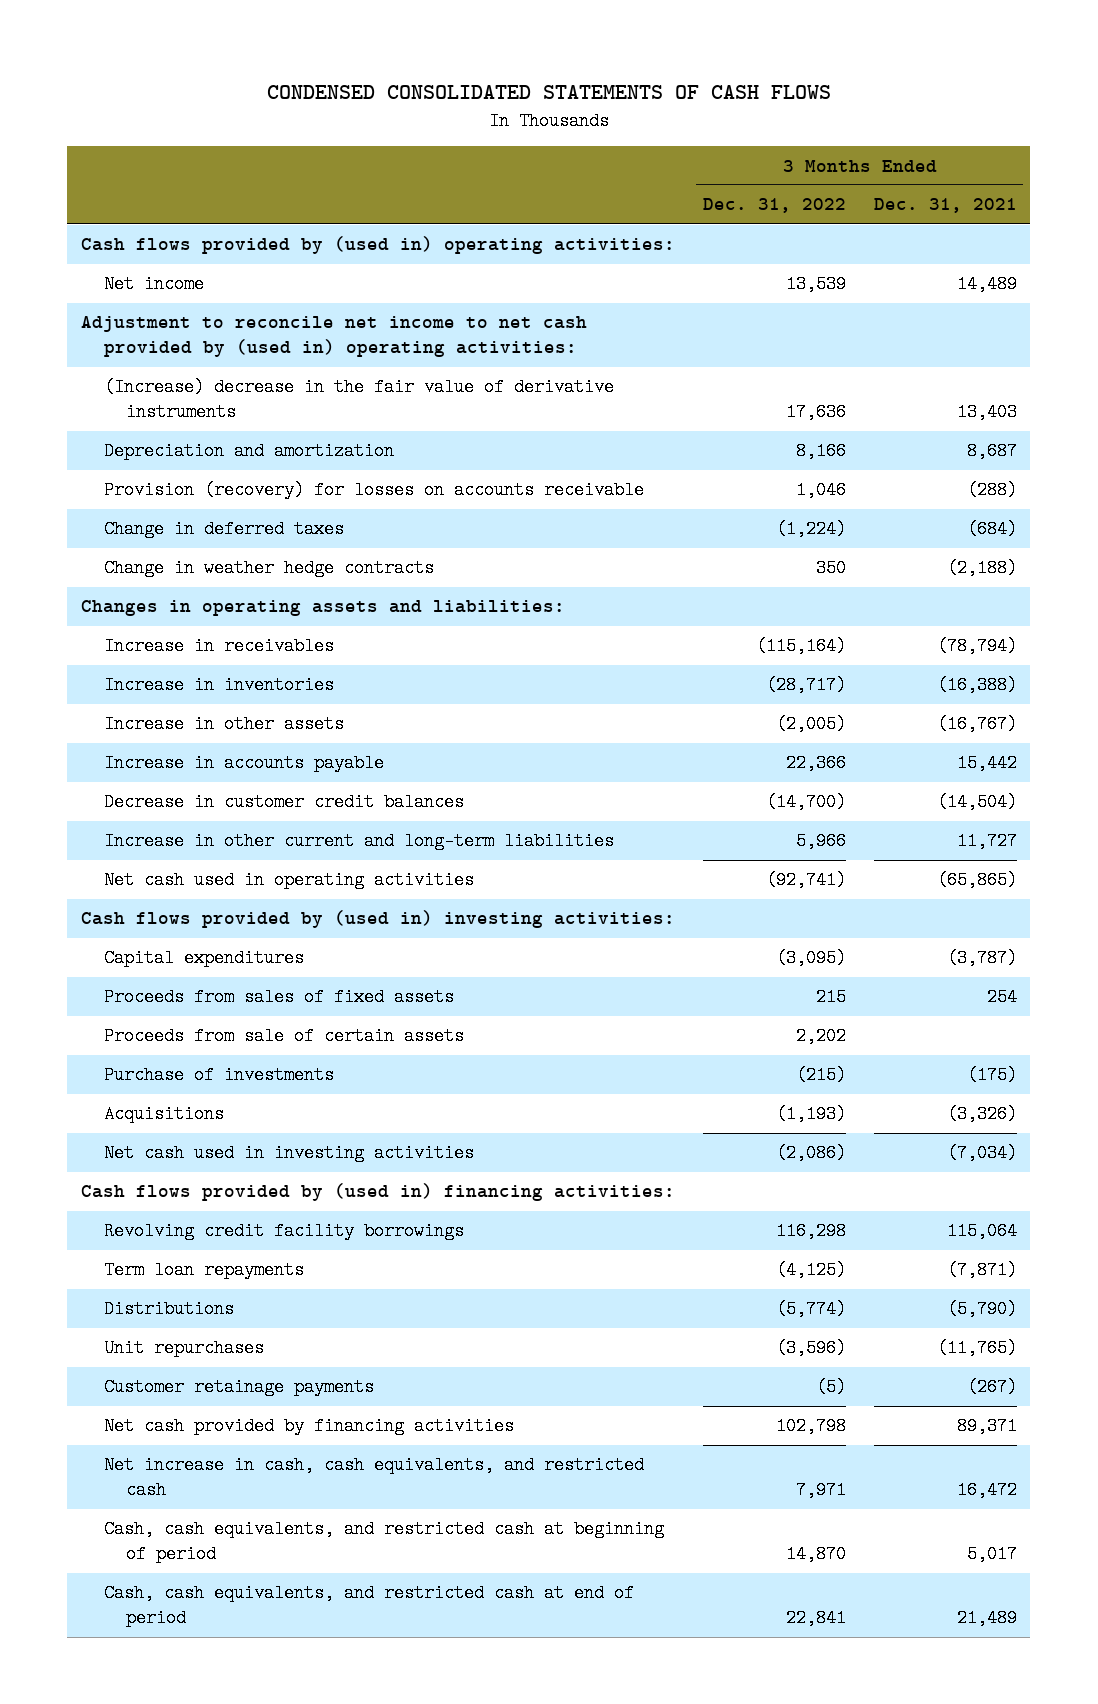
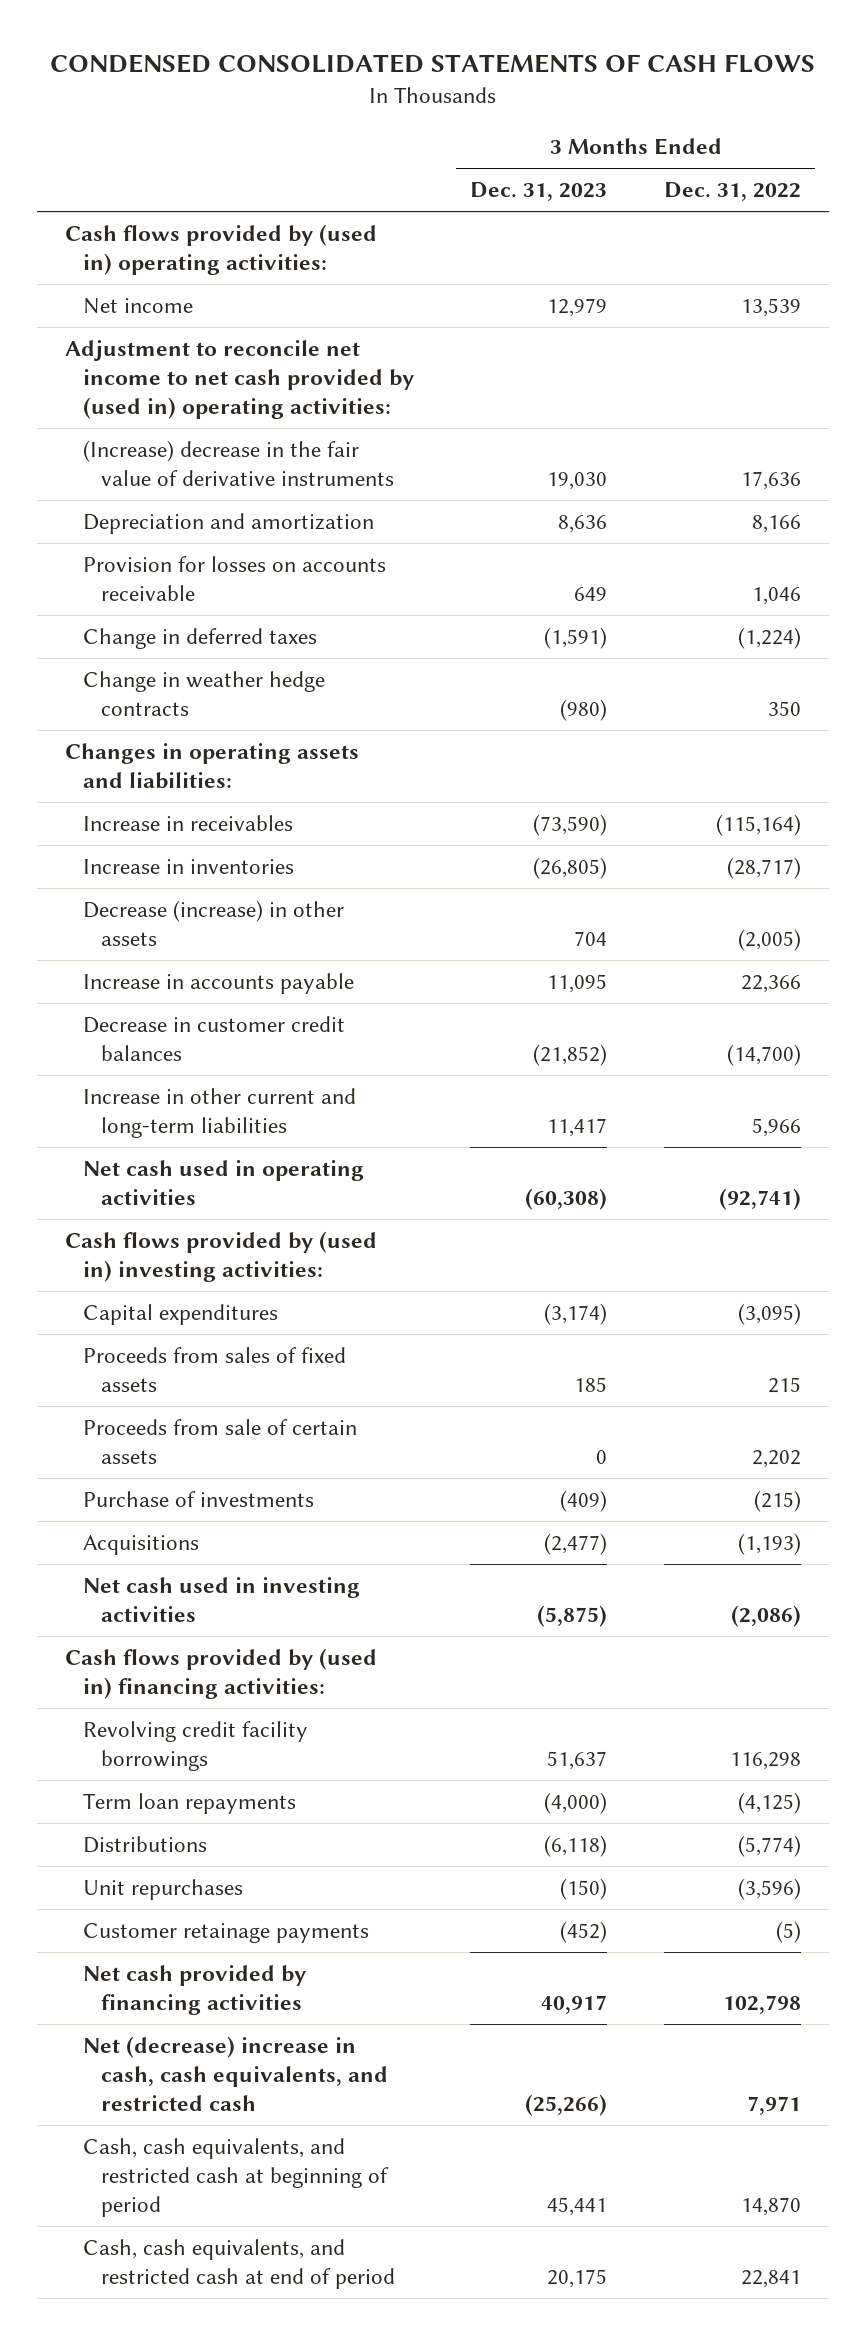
- | 3 Months Ended Dec. 31, 2022 | 3 Months Ended Dec. 31, 2021
+ | 3 Months Ended Dec. 31, 2023 | 3 Months Ended Dec. 31, 2022
- Provision (recovery) for losses on accounts receivable | 1,046 | (288)
+ Provision for losses on accounts receivable | 649 | 1,046
- Increase in other assets | (2,005) | (16,767)
+ Decrease (increase) in other assets | 704 | (2,005)
- Net increase in cash, cash equivalents, and restricted cash | 7,971 | 16,472
+ Net (decrease) increase in cash, cash equivalents, and restricted cash | (25,266) | 7,971

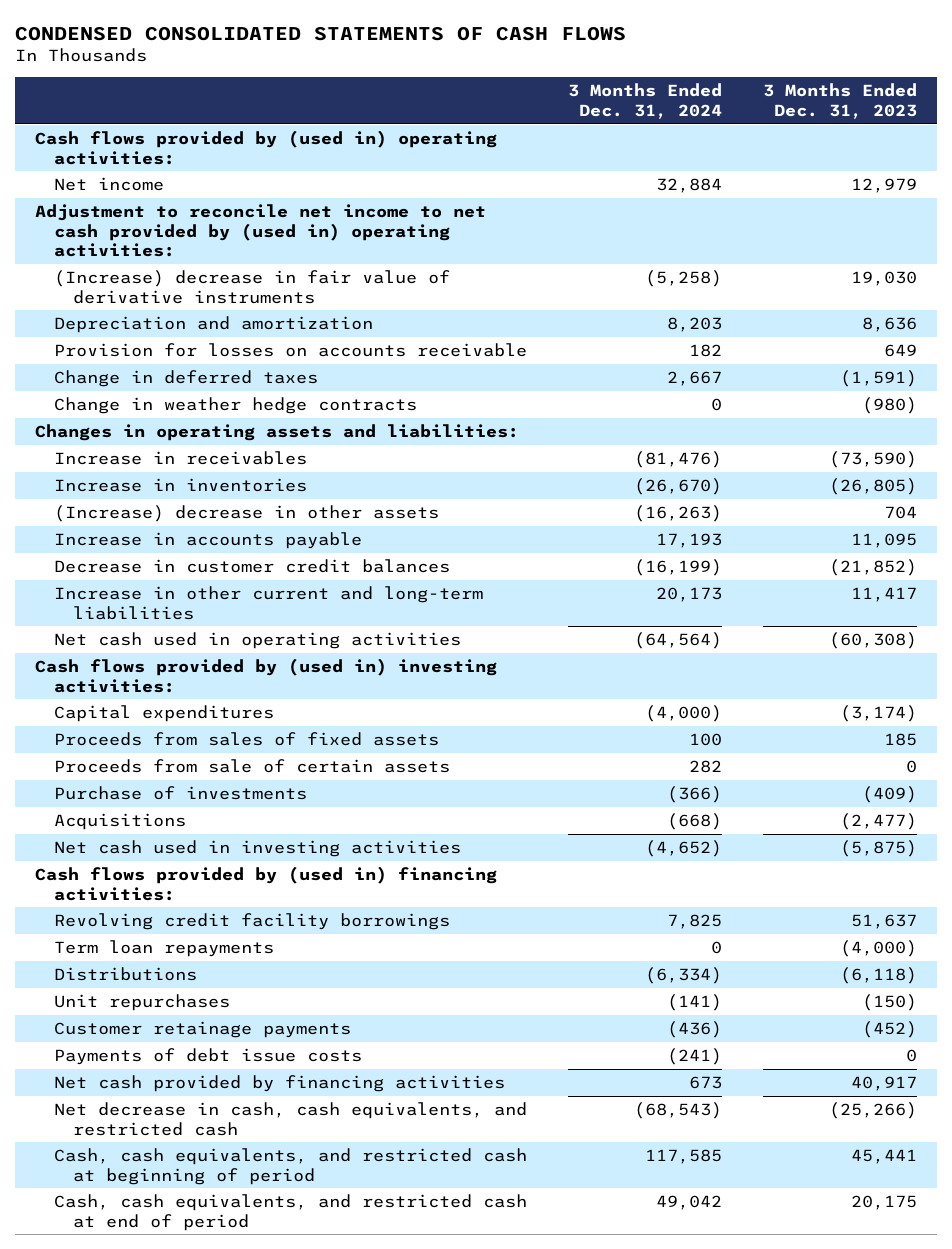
- | 3 Months Ended Dec. 31, 2023 | 3 Months Ended Dec. 31, 2022
+ | 3 Months Ended Dec. 31, 2024 | 3 Months Ended Dec. 31, 2023
- (Increase) decrease in the fair value of derivative instruments | 19,030 | 17,636
+ (Increase) decrease in fair value of derivative instruments | (5,258) | 19,030
- Decrease (increase) in other assets | 704 | (2,005)
+ (Increase) decrease in other assets | (16,263) | 704
+ Payments of debt issue costs | (241) | 0
- Net (decrease) increase in cash, cash equivalents, and restricted cash | (25,266) | 7,971
+ Net decrease in cash, cash equivalents, and restricted cash | (68,543) | (25,266)

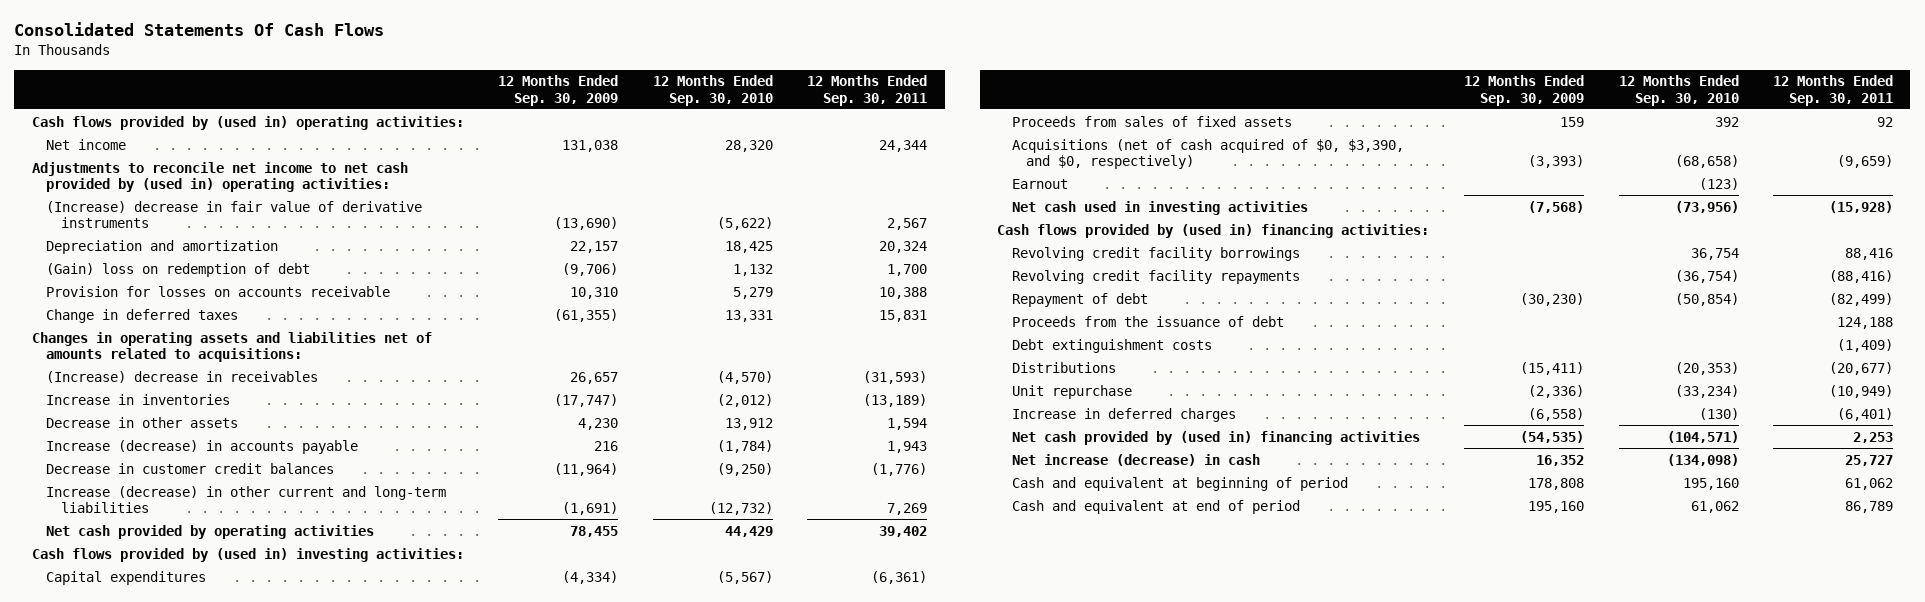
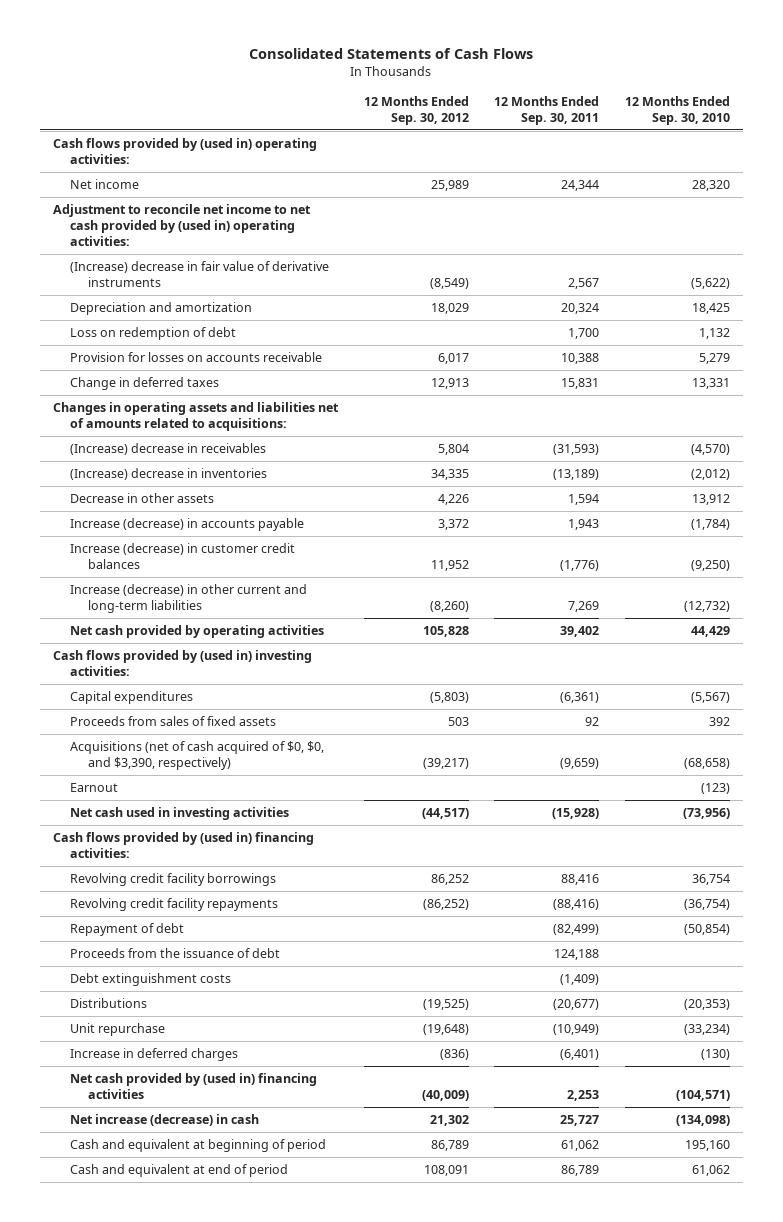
- Consolidated Statements Of Cash Flows
+ Consolidated Statements of Cash Flows
- | 12 Months Ended Sep. 30, 2009 | 12 Months Ended Sep. 30, 2010 | 12 Months Ended Sep. 30, 2011
+ | 12 Months Ended Sep. 30, 2012 | 12 Months Ended Sep. 30, 2011 | 12 Months Ended Sep. 30, 2010
- Adjustments to reconcile net income to net cash provided by (used in) operating activities:
+ Adjustment to reconcile net income to net cash provided by (used in) operating activities:
- (Gain) loss on redemption of debt | (9,706) | 1,132 | 1,700
+ Loss on redemption of debt | | 1,700 | 1,132
- Increase in inventories | (17,747) | (2,012) | (13,189)
+ (Increase) decrease in inventories | 34,335 | (13,189) | (2,012)
- Decrease in customer credit balances | (11,964) | (9,250) | (1,776)
+ Increase (decrease) in customer credit balances | 11,952 | (1,776) | (9,250)
- Acquisitions (net of cash acquired of $0, $3,390, and $0, respectively) | (3,393) | (68,658) | (9,659)
+ Acquisitions (net of cash acquired of $0, $0, and $3,390, respectively) | (39,217) | (9,659) | (68,658)

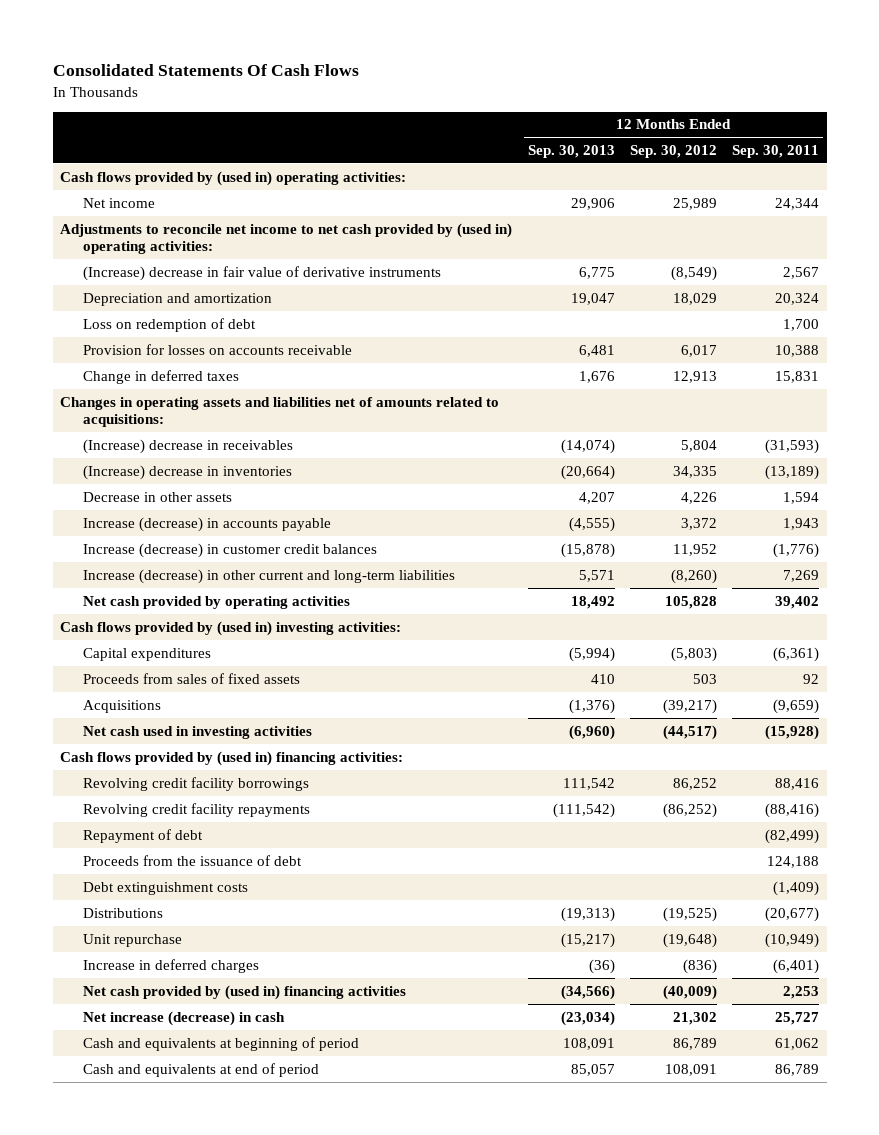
- Consolidated Statements of Cash Flows
+ Consolidated Statements Of Cash Flows
- | 12 Months Ended Sep. 30, 2012 | 12 Months Ended Sep. 30, 2011 | 12 Months Ended Sep. 30, 2010
+ | 12 Months Ended Sep. 30, 2013 | 12 Months Ended Sep. 30, 2012 | 12 Months Ended Sep. 30, 2011
- Adjustment to reconcile net income to net cash provided by (used in) operating activities:
+ Adjustments to reconcile net income to net cash provided by (used in) operating activities:
- Acquisitions (net of cash acquired of $0, $0, and $3,390, respectively) | (39,217) | (9,659) | (68,658)
- Earnout | | | (123)
+ Acquisitions | (1,376) | (39,217) | (9,659)
- Cash and equivalent at beginning of period | 86,789 | 61,062 | 195,160
- Cash and equivalent at end of period | 108,091 | 86,789 | 61,062
+ Cash and equivalents at beginning of period | 108,091 | 86,789 | 61,062
+ Cash and equivalents at end of period | 85,057 | 108,091 | 86,789

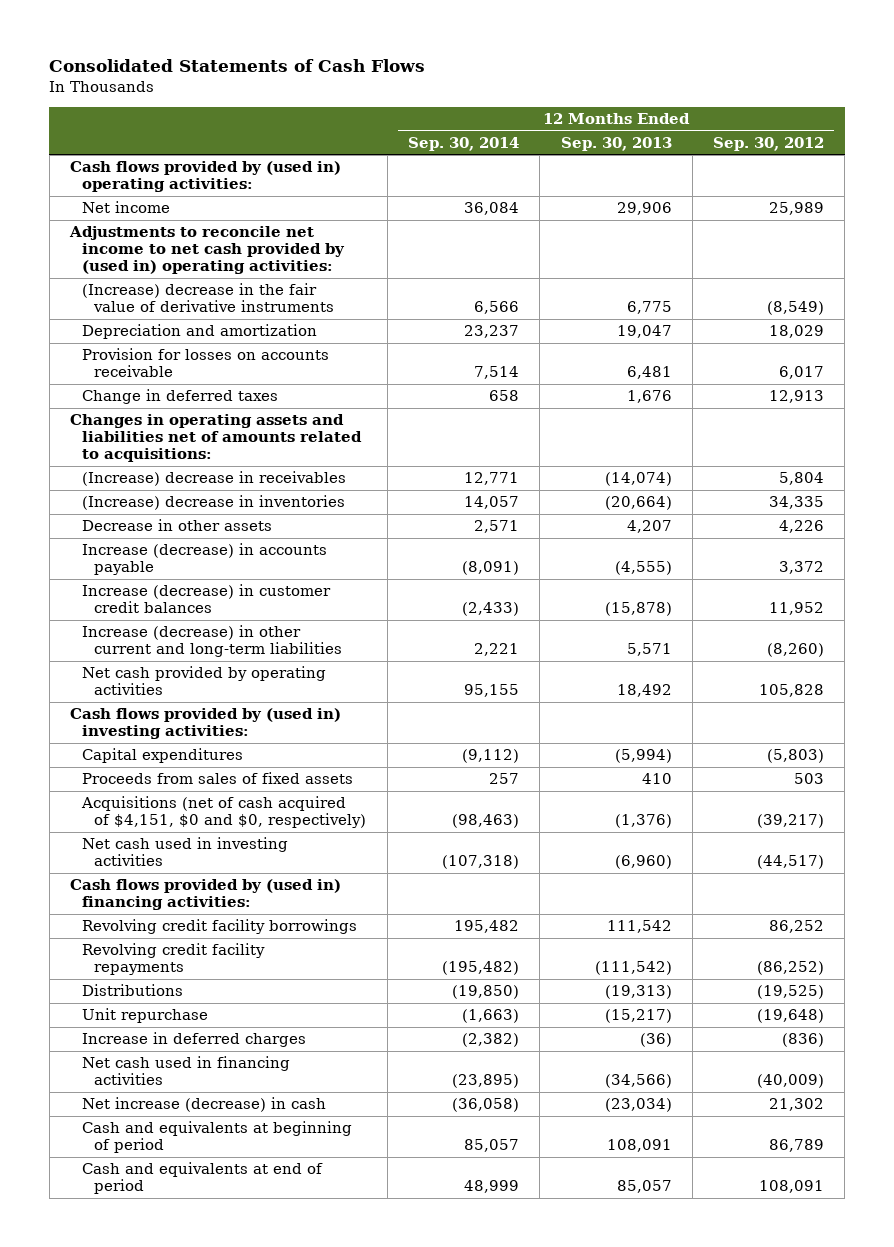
- Consolidated Statements Of Cash Flows
+ Consolidated Statements of Cash Flows
- | 12 Months Ended Sep. 30, 2013 | 12 Months Ended Sep. 30, 2012 | 12 Months Ended Sep. 30, 2011
+ | 12 Months Ended Sep. 30, 2014 | 12 Months Ended Sep. 30, 2013 | 12 Months Ended Sep. 30, 2012
- (Increase) decrease in fair value of derivative instruments | 6,775 | (8,549) | 2,567
+ (Increase) decrease in the fair value of derivative instruments | 6,566 | 6,775 | (8,549)
- Loss on redemption of debt | | | 1,700
- Acquisitions | (1,376) | (39,217) | (9,659)
+ Acquisitions (net of cash acquired of $4,151, $0 and $0, respectively) | (98,463) | (1,376) | (39,217)
- Repayment of debt | | | (82,499)
- Proceeds from the issuance of debt | | | 124,188
- Debt extinguishment costs | | | (1,409)
- Net cash provided by (used in) financing activities | (34,566) | (40,009) | 2,253
+ Net cash used in financing activities | (23,895) | (34,566) | (40,009)

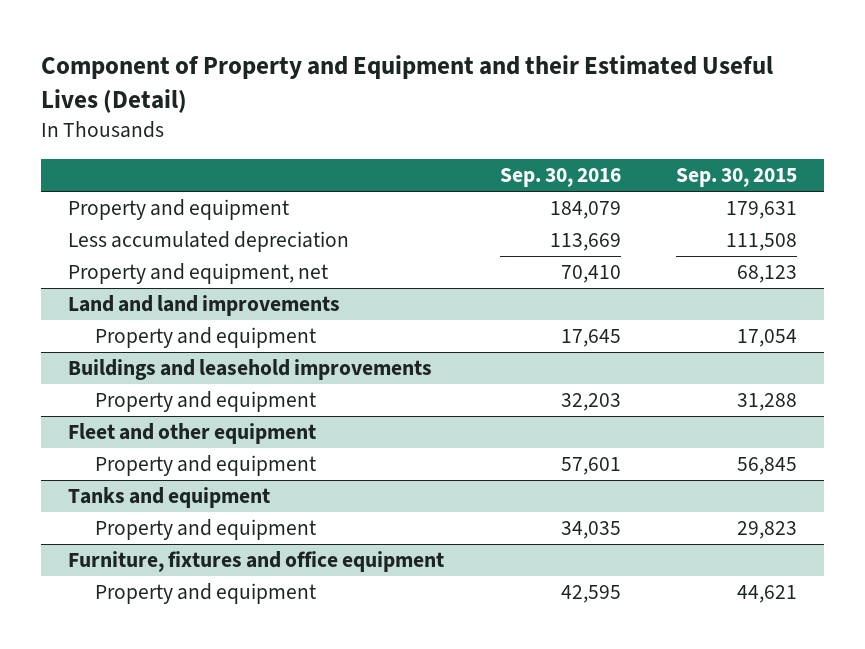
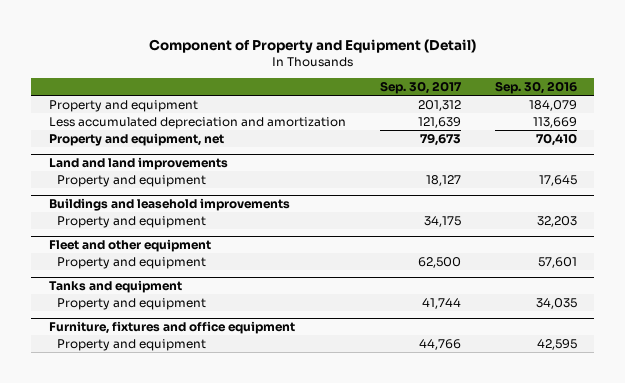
- Component of Property and Equipment and their Estimated Useful Lives (Detail)
+ Component of Property and Equipment (Detail)
- | Sep. 30, 2016 | Sep. 30, 2015
+ | Sep. 30, 2017 | Sep. 30, 2016
- Less accumulated depreciation | 113,669 | 111,508
+ Less accumulated depreciation and amortization | 121,639 | 113,669

